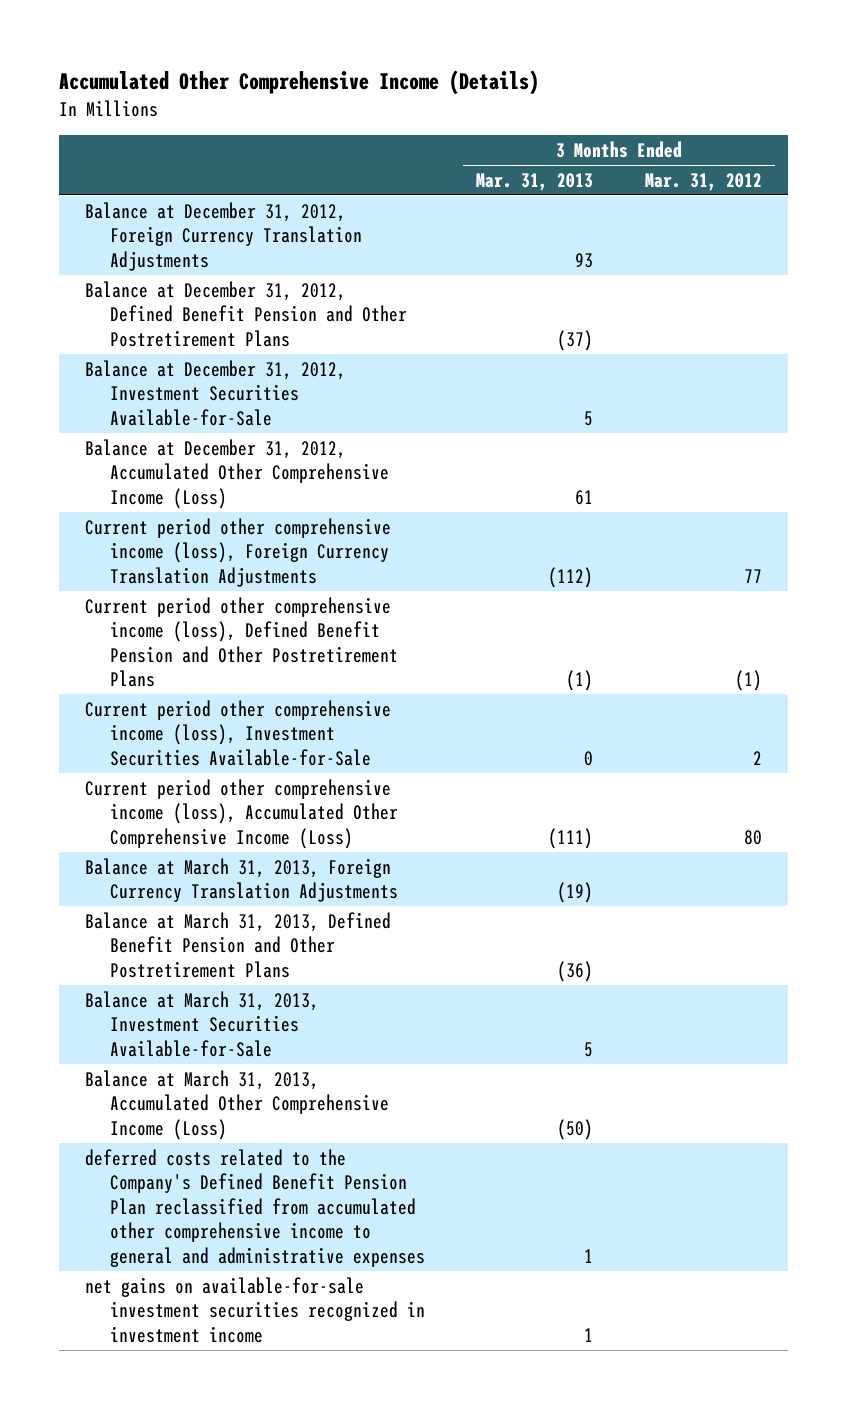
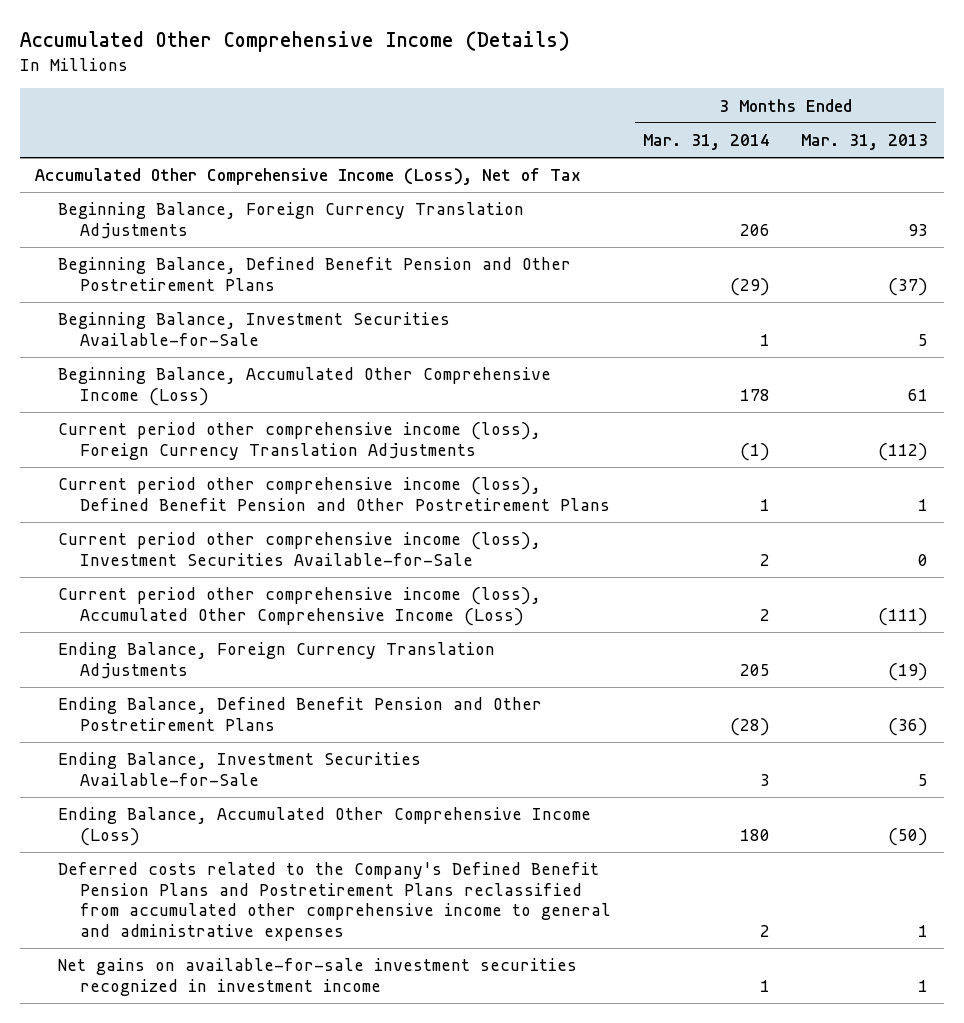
- | 3 Months Ended Mar. 31, 2013 | 3 Months Ended Mar. 31, 2012
+ | 3 Months Ended Mar. 31, 2014 | 3 Months Ended Mar. 31, 2013
- Balance at December 31, 2012, Foreign Currency Translation Adjustments | 93 |
- Balance at December 31, 2012, Defined Benefit Pension and Other Postretirement Plans | (37) |
- Balance at December 31, 2012, Investment Securities Available-for-Sale | 5 |
- Balance at December 31, 2012, Accumulated Other Comprehensive Income (Loss) | 61 |
+ Accumulated Other Comprehensive Income (Loss), Net of Tax
+ Beginning Balance, Foreign Currency Translation Adjustments | 206 | 93
+ Beginning Balance, Defined Benefit Pension and Other Postretirement Plans | (29) | (37)
+ Beginning Balance, Investment Securities Available-for-Sale | 1 | 5
+ Beginning Balance, Accumulated Other Comprehensive Income (Loss) | 178 | 61
- Current period other comprehensive income (loss), Defined Benefit Pension and Other Postretirement Plans | (1) | (1)
+ Current period other comprehensive income (loss), Defined Benefit Pension and Other Postretirement Plans | 1 | 1
- Balance at March 31, 2013, Foreign Currency Translation Adjustments | (19) |
- Balance at March 31, 2013, Defined Benefit Pension and Other Postretirement Plans | (36) |
- Balance at March 31, 2013, Investment Securities Available-for-Sale | 5 |
- Balance at March 31, 2013, Accumulated Other Comprehensive Income (Loss) | (50) |
- deferred costs related to the Company's Defined Benefit Pension Plan reclassified from accumulated other comprehensive income to general and administrative expenses | 1 |
- net gains on available-for-sale investment securities recognized in investment income | 1 |
+ Ending Balance, Foreign Currency Translation Adjustments | 205 | (19)
+ Ending Balance, Defined Benefit Pension and Other Postretirement Plans | (28) | (36)
+ Ending Balance, Investment Securities Available-for-Sale | 3 | 5
+ Ending Balance, Accumulated Other Comprehensive Income (Loss) | 180 | (50)
+ Deferred costs related to the Company's Defined Benefit Pension Plans and Postretirement Plans reclassified from accumulated other comprehensive income to general and administrative expenses | 2 | 1
+ Net gains on available-for-sale investment securities recognized in investment income | 1 | 1

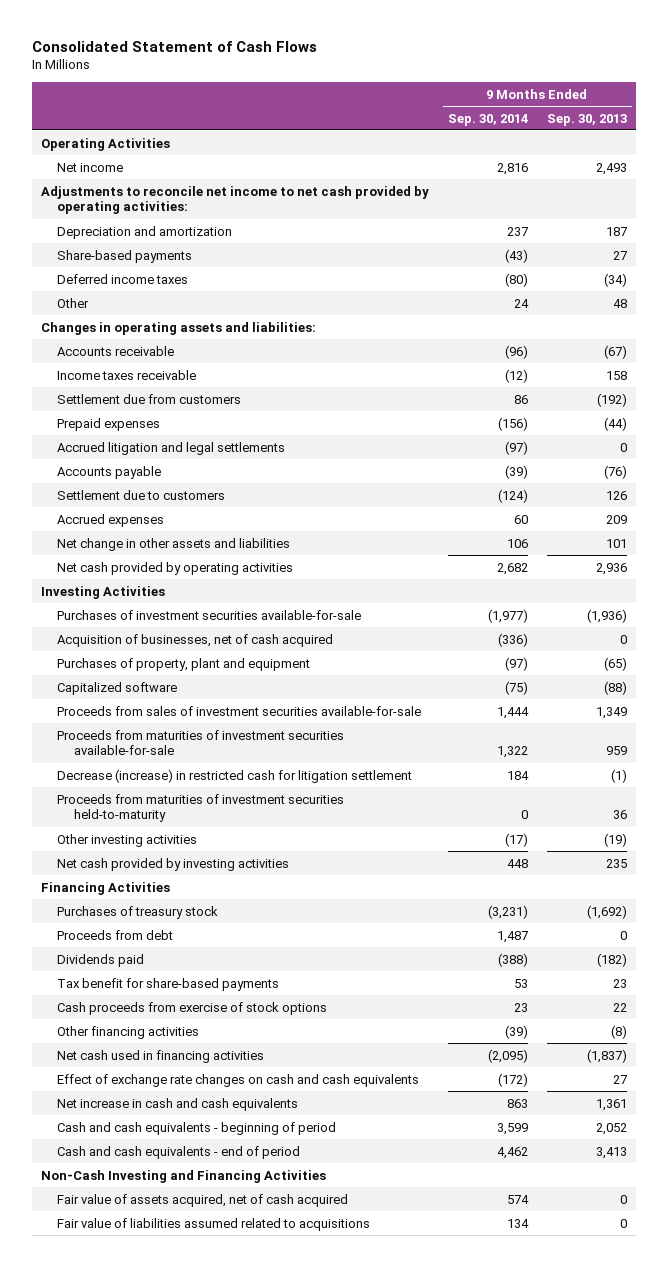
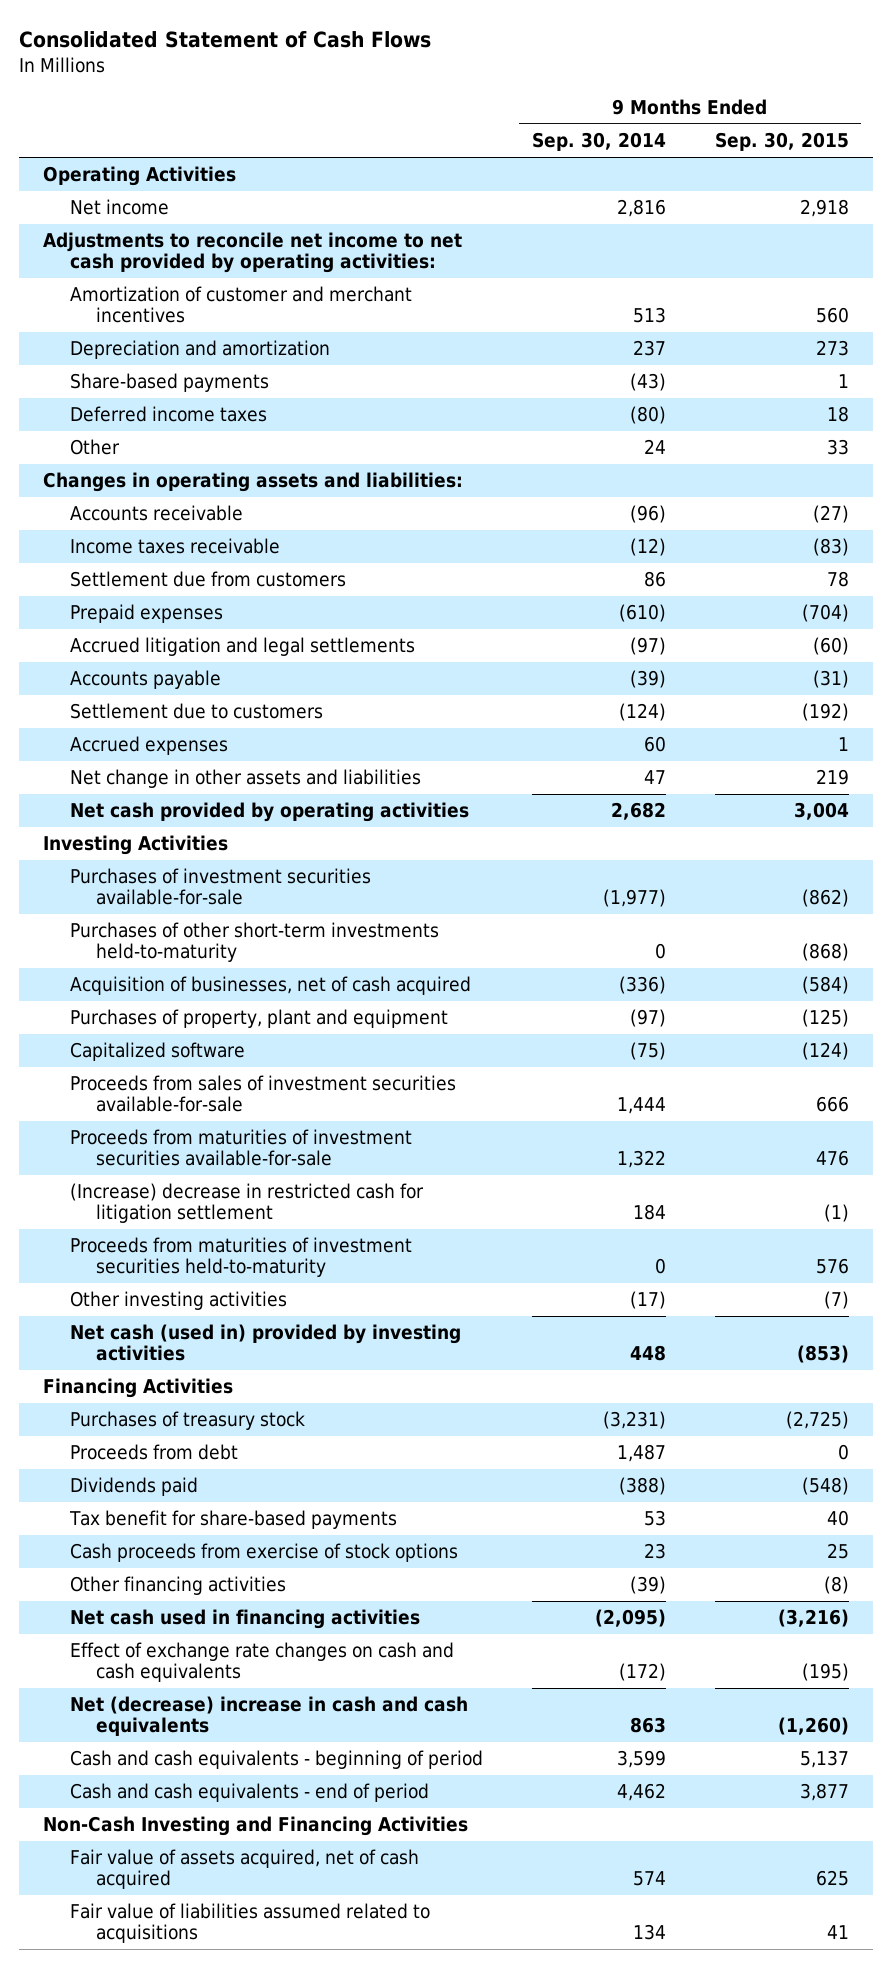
- | 9 Months Ended Sep. 30, 2014 | 9 Months Ended Sep. 30, 2013
+ | 9 Months Ended Sep. 30, 2014 | 9 Months Ended Sep. 30, 2015
+ Amortization of customer and merchant incentives | 513 | 560
- Prepaid expenses | (156) | (44)
+ Prepaid expenses | (610) | (704)
- Net change in other assets and liabilities | 106 | 101
+ Net change in other assets and liabilities | 47 | 219
+ Purchases of other short-term investments held-to-maturity | 0 | (868)
- Decrease (increase) in restricted cash for litigation settlement | 184 | (1)
+ (Increase) decrease in restricted cash for litigation settlement | 184 | (1)
- Net cash provided by investing activities | 448 | 235
+ Net cash (used in) provided by investing activities | 448 | (853)
- Net increase in cash and cash equivalents | 863 | 1,361
+ Net (decrease) increase in cash and cash equivalents | 863 | (1,260)

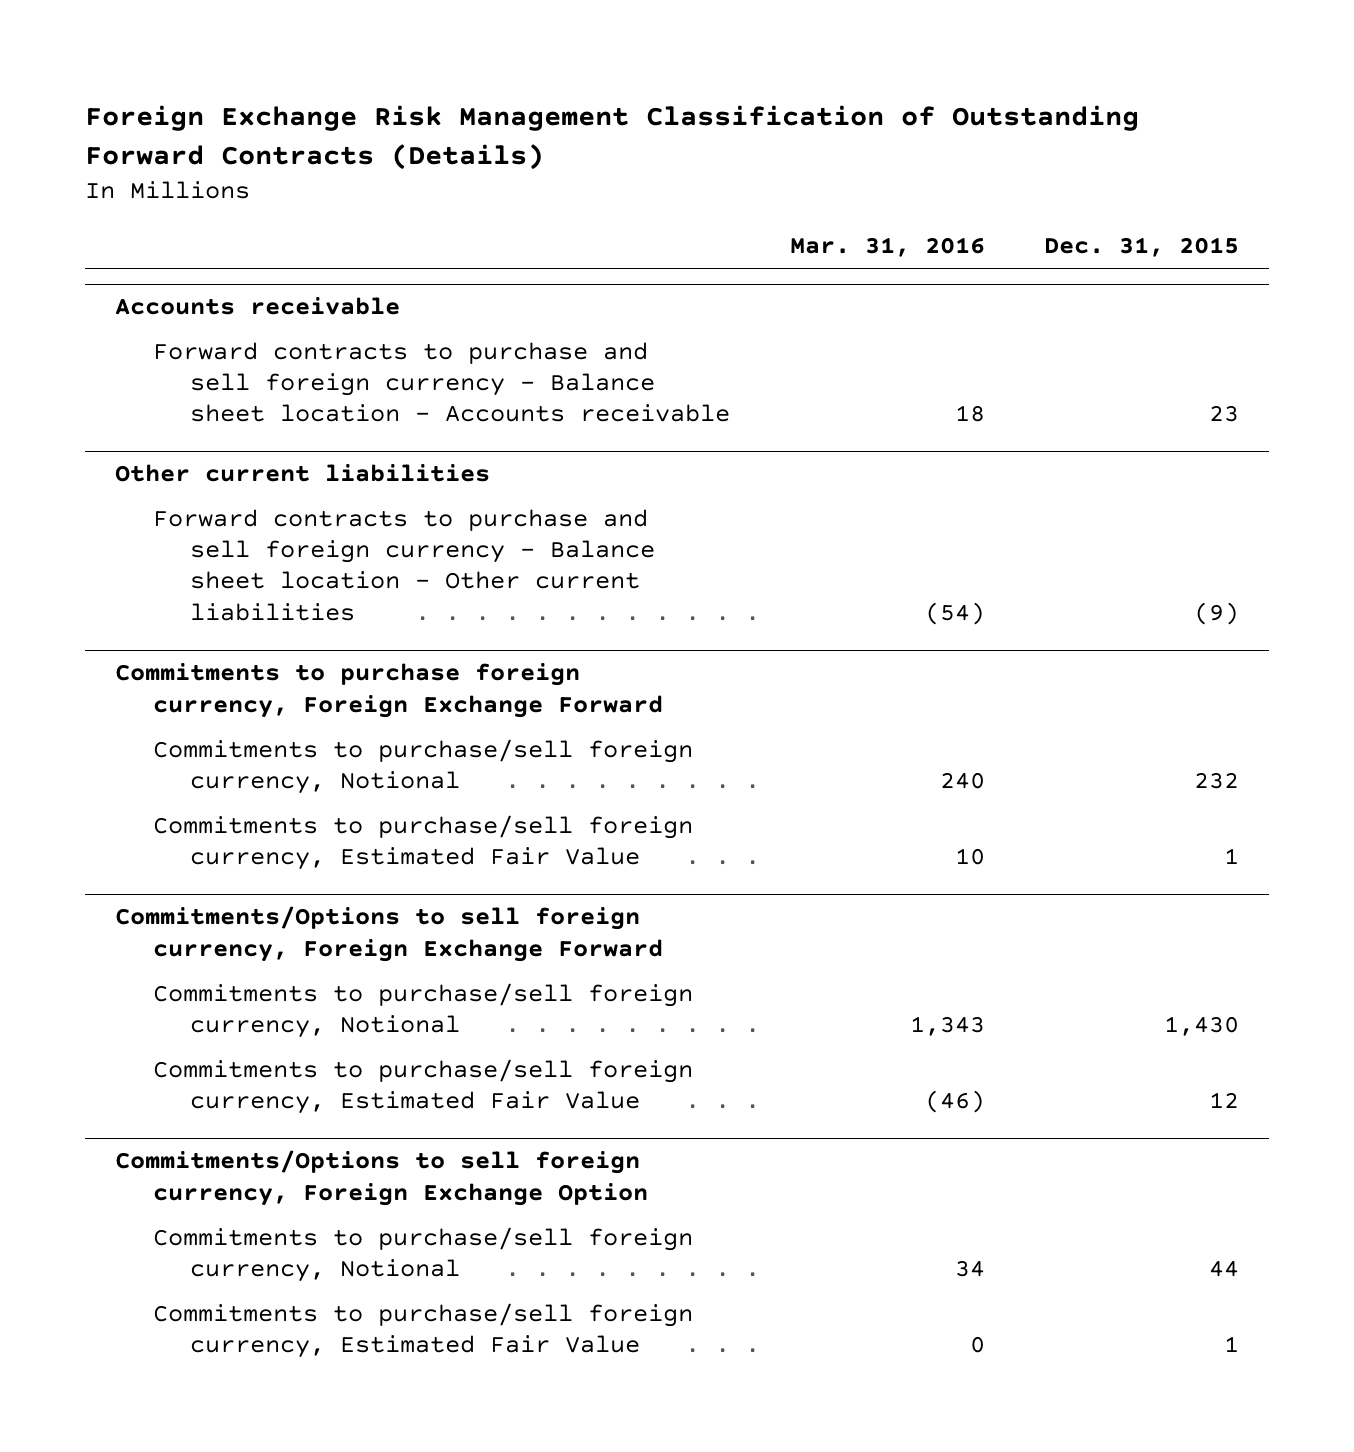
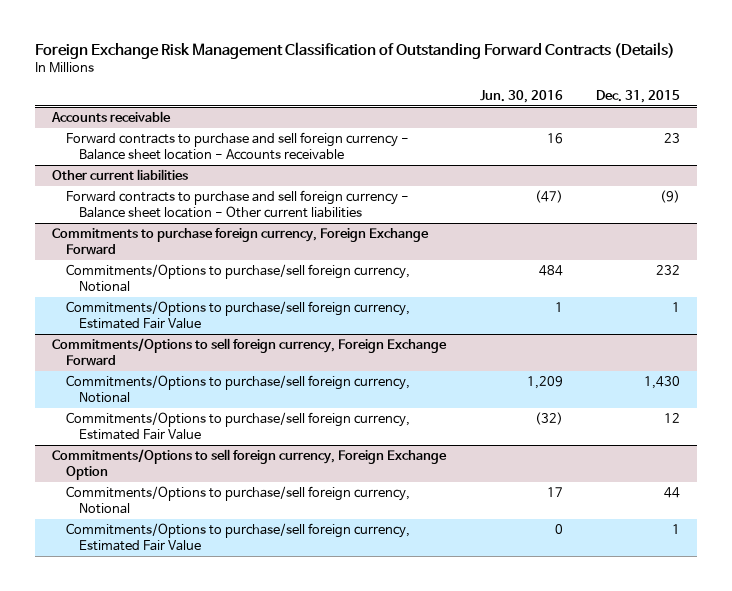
- | Mar. 31, 2016 | Dec. 31, 2015
+ | Jun. 30, 2016 | Dec. 31, 2015
@ Commitments to purchase foreign currency, Foreign Exchange Forward
- Commitments to purchase/sell foreign currency, Notional | 240 | 232
- Commitments to purchase/sell foreign currency, Estimated Fair Value | 10 | 1
+ Commitments/Options to purchase/sell foreign currency, Notional | 484 | 232
+ Commitments/Options to purchase/sell foreign currency, Estimated Fair Value | 1 | 1
@ Commitments/Options to sell foreign currency, Foreign Exchange Forward
- Commitments to purchase/sell foreign currency, Notional | 1,343 | 1,430
- Commitments to purchase/sell foreign currency, Estimated Fair Value | (46) | 12
+ Commitments/Options to purchase/sell foreign currency, Notional | 1,209 | 1,430
+ Commitments/Options to purchase/sell foreign currency, Estimated Fair Value | (32) | 12
@ Commitments/Options to sell foreign currency, Foreign Exchange Option
- Commitments to purchase/sell foreign currency, Notional | 34 | 44
- Commitments to purchase/sell foreign currency, Estimated Fair Value | 0 | 1
+ Commitments/Options to purchase/sell foreign currency, Notional | 17 | 44
+ Commitments/Options to purchase/sell foreign currency, Estimated Fair Value | 0 | 1

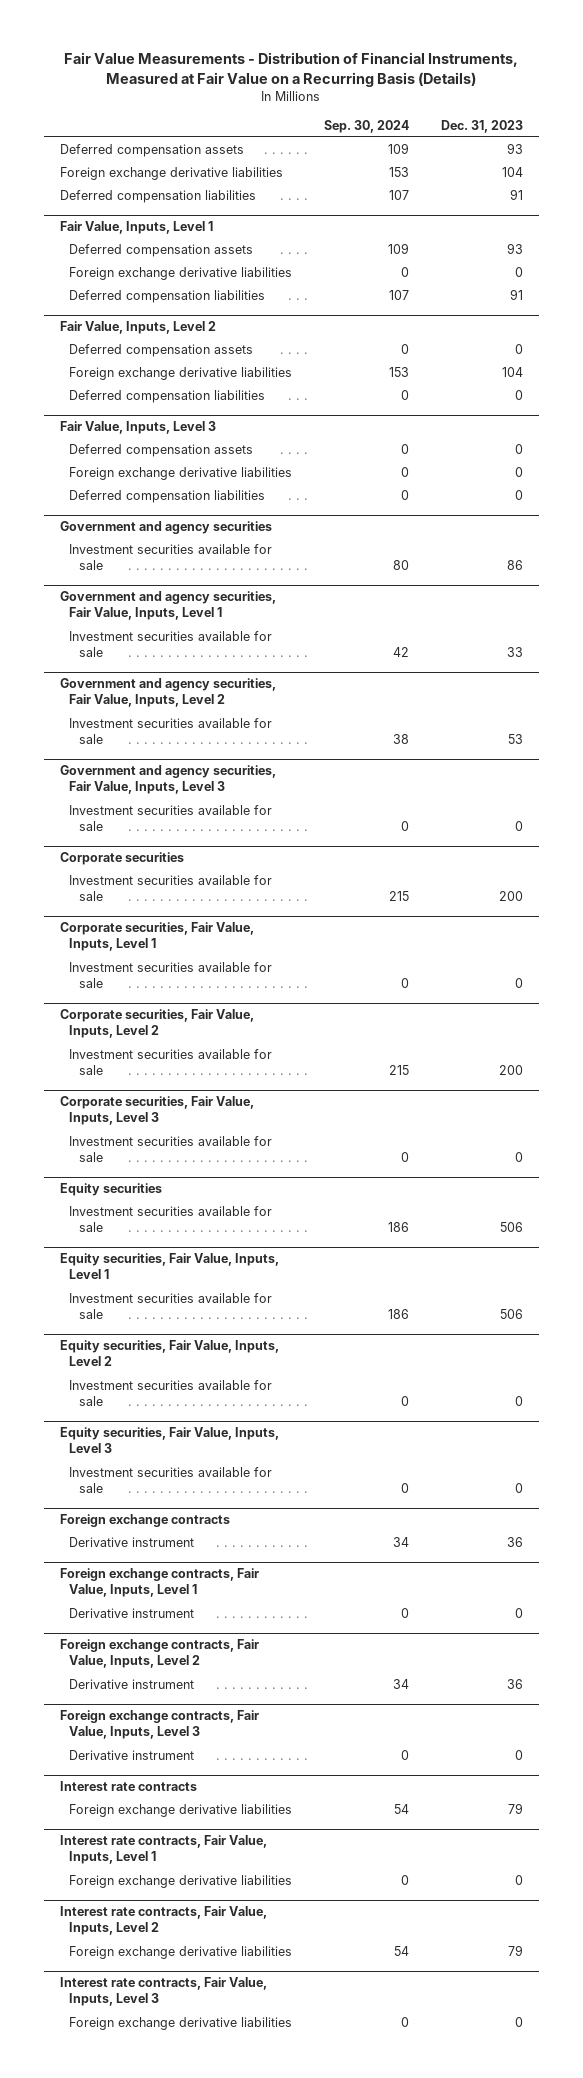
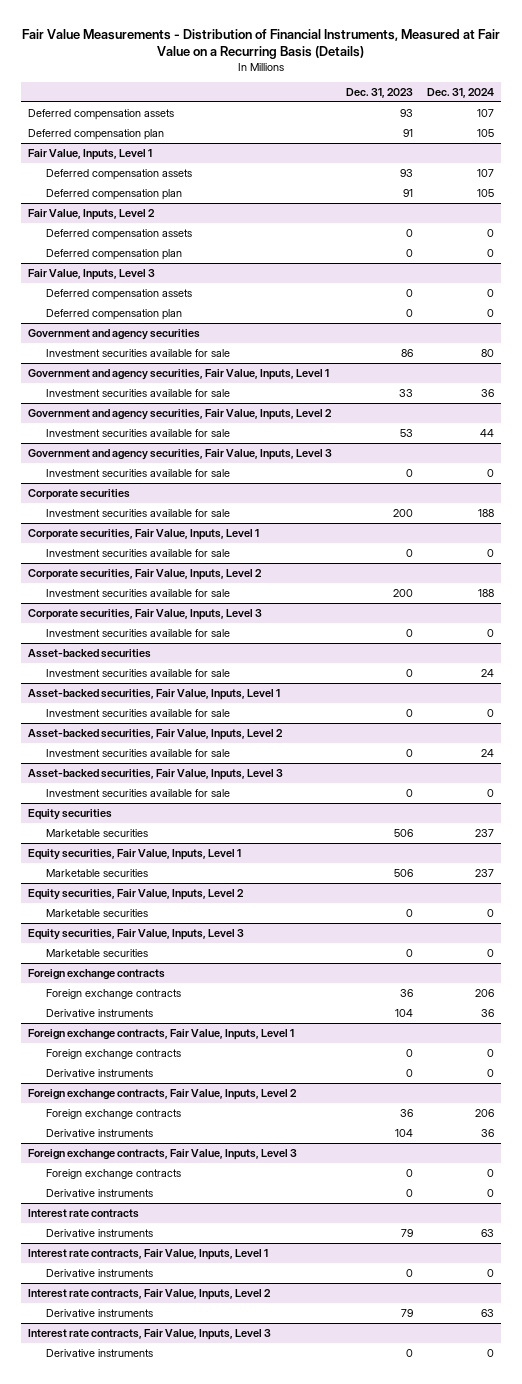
- | Sep. 30, 2024 | Dec. 31, 2023
+ | Dec. 31, 2023 | Dec. 31, 2024
- Foreign exchange derivative liabilities | 153 | 104
- Deferred compensation liabilities | 107 | 91
+ Deferred compensation plan | 91 | 105
@ Fair Value, Inputs, Level 1
- Foreign exchange derivative liabilities | 0 | 0
- Deferred compensation liabilities | 107 | 91
+ Deferred compensation plan | 91 | 105
@ Fair Value, Inputs, Level 2
- Foreign exchange derivative liabilities | 153 | 104
- Deferred compensation liabilities | 0 | 0
+ Deferred compensation plan | 0 | 0
@ Fair Value, Inputs, Level 3
- Foreign exchange derivative liabilities | 0 | 0
- Deferred compensation liabilities | 0 | 0
+ Deferred compensation plan | 0 | 0
+ Asset-backed securities
+ Investment securities available for sale | 0 | 24
+ Asset-backed securities, Fair Value, Inputs, Level 1
+ Investment securities available for sale | 0 | 0
+ Asset-backed securities, Fair Value, Inputs, Level 2
+ Investment securities available for sale | 0 | 24
+ Asset-backed securities, Fair Value, Inputs, Level 3
+ Investment securities available for sale | 0 | 0
@ Equity securities
- Investment securities available for sale | 186 | 506
+ Marketable securities | 506 | 237
@ Equity securities, Fair Value, Inputs, Level 1
- Investment securities available for sale | 186 | 506
+ Marketable securities | 506 | 237
@ Equity securities, Fair Value, Inputs, Level 2
- Investment securities available for sale | 0 | 0
+ Marketable securities | 0 | 0
@ Equity securities, Fair Value, Inputs, Level 3
- Investment securities available for sale | 0 | 0
+ Marketable securities | 0 | 0
@ Foreign exchange contracts
- Derivative instrument | 34 | 36
+ Foreign exchange contracts | 36 | 206
+ Derivative instruments | 104 | 36
@ Foreign exchange contracts, Fair Value, Inputs, Level 1
- Derivative instrument | 0 | 0
+ Foreign exchange contracts | 0 | 0
+ Derivative instruments | 0 | 0
@ Foreign exchange contracts, Fair Value, Inputs, Level 2
- Derivative instrument | 34 | 36
+ Foreign exchange contracts | 36 | 206
+ Derivative instruments | 104 | 36
@ Foreign exchange contracts, Fair Value, Inputs, Level 3
- Derivative instrument | 0 | 0
+ Foreign exchange contracts | 0 | 0
+ Derivative instruments | 0 | 0
@ Interest rate contracts
- Foreign exchange derivative liabilities | 54 | 79
+ Derivative instruments | 79 | 63
@ Interest rate contracts, Fair Value, Inputs, Level 1
- Foreign exchange derivative liabilities | 0 | 0
+ Derivative instruments | 0 | 0
@ Interest rate contracts, Fair Value, Inputs, Level 2
- Foreign exchange derivative liabilities | 54 | 79
+ Derivative instruments | 79 | 63
@ Interest rate contracts, Fair Value, Inputs, Level 3
- Foreign exchange derivative liabilities | 0 | 0
+ Derivative instruments | 0 | 0

